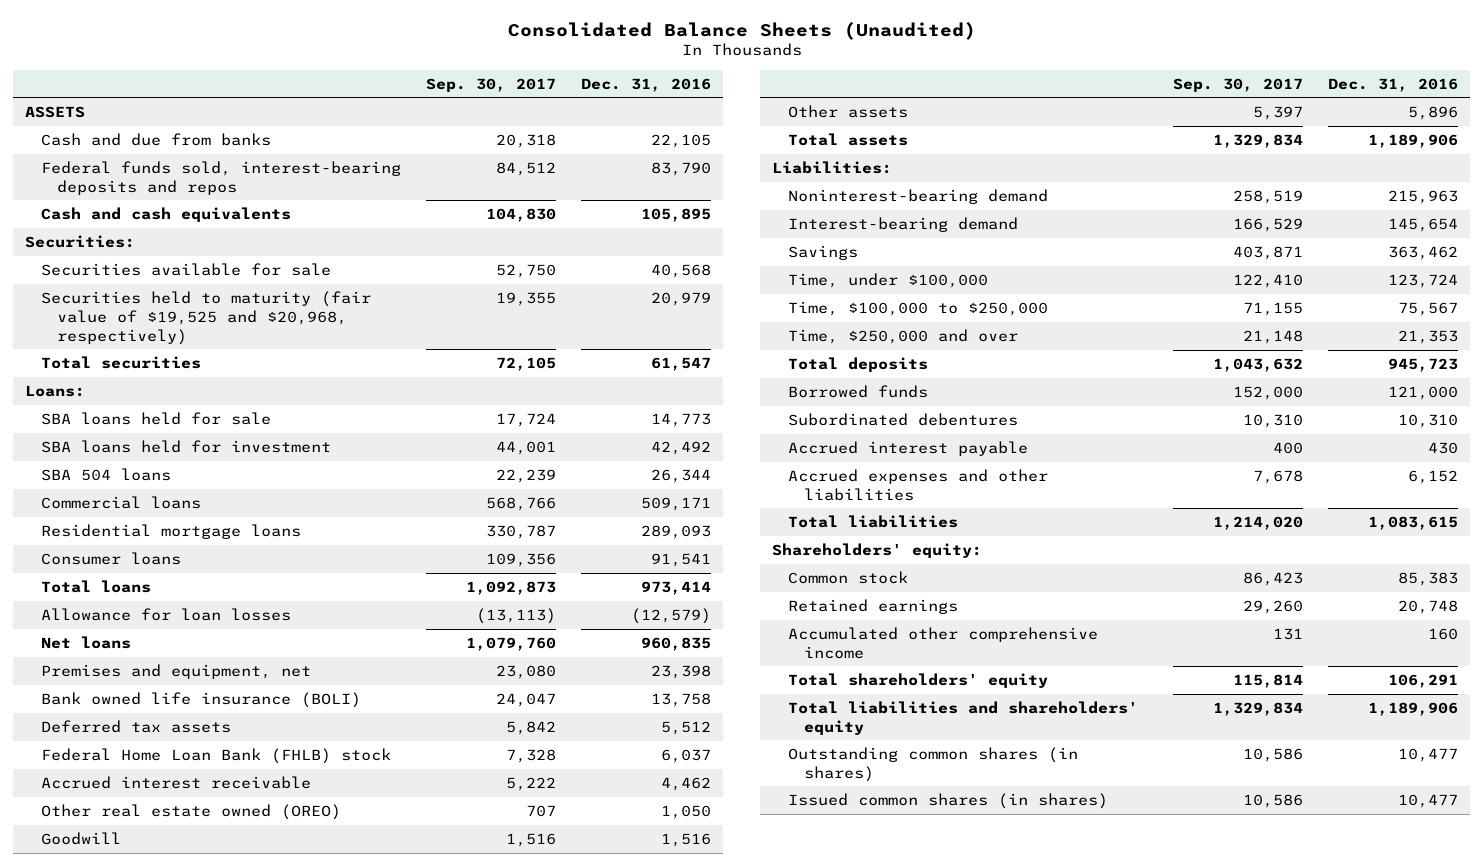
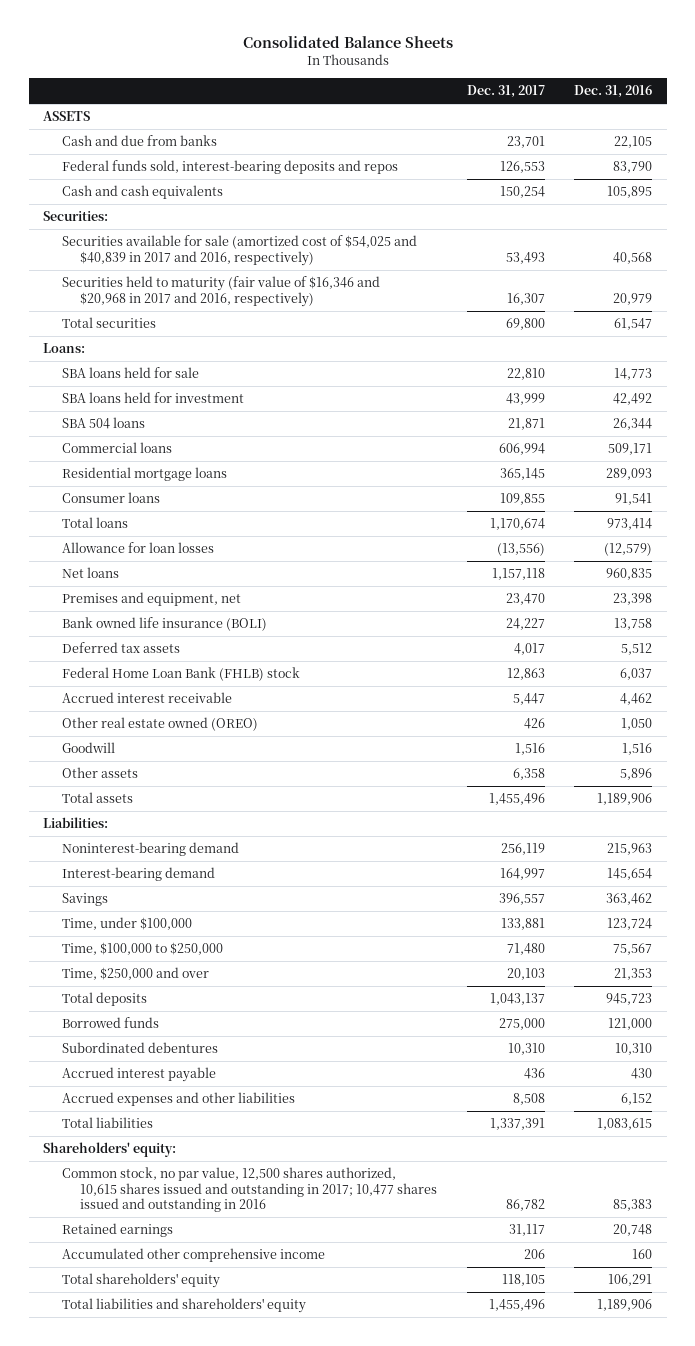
- Consolidated Balance Sheets (Unaudited)
+ Consolidated Balance Sheets
- | Sep. 30, 2017 | Dec. 31, 2016
+ | Dec. 31, 2017 | Dec. 31, 2016
- Securities available for sale | 52,750 | 40,568
- Securities held to maturity (fair value of $19,525 and $20,968, respectively) | 19,355 | 20,979
+ Securities available for sale (amortized cost of $54,025 and $40,839 in 2017 and 2016, respectively) | 53,493 | 40,568
+ Securities held to maturity (fair value of $16,346 and $20,968 in 2017 and 2016, respectively) | 16,307 | 20,979
- Common stock | 86,423 | 85,383
+ Common stock, no par value, 12,500 shares authorized, 10,615 shares issued and outstanding in 2017; 10,477 shares issued and outstanding in 2016 | 86,782 | 85,383
- Outstanding common shares (in shares) | 10,586 | 10,477
- Issued common shares (in shares) | 10,586 | 10,477

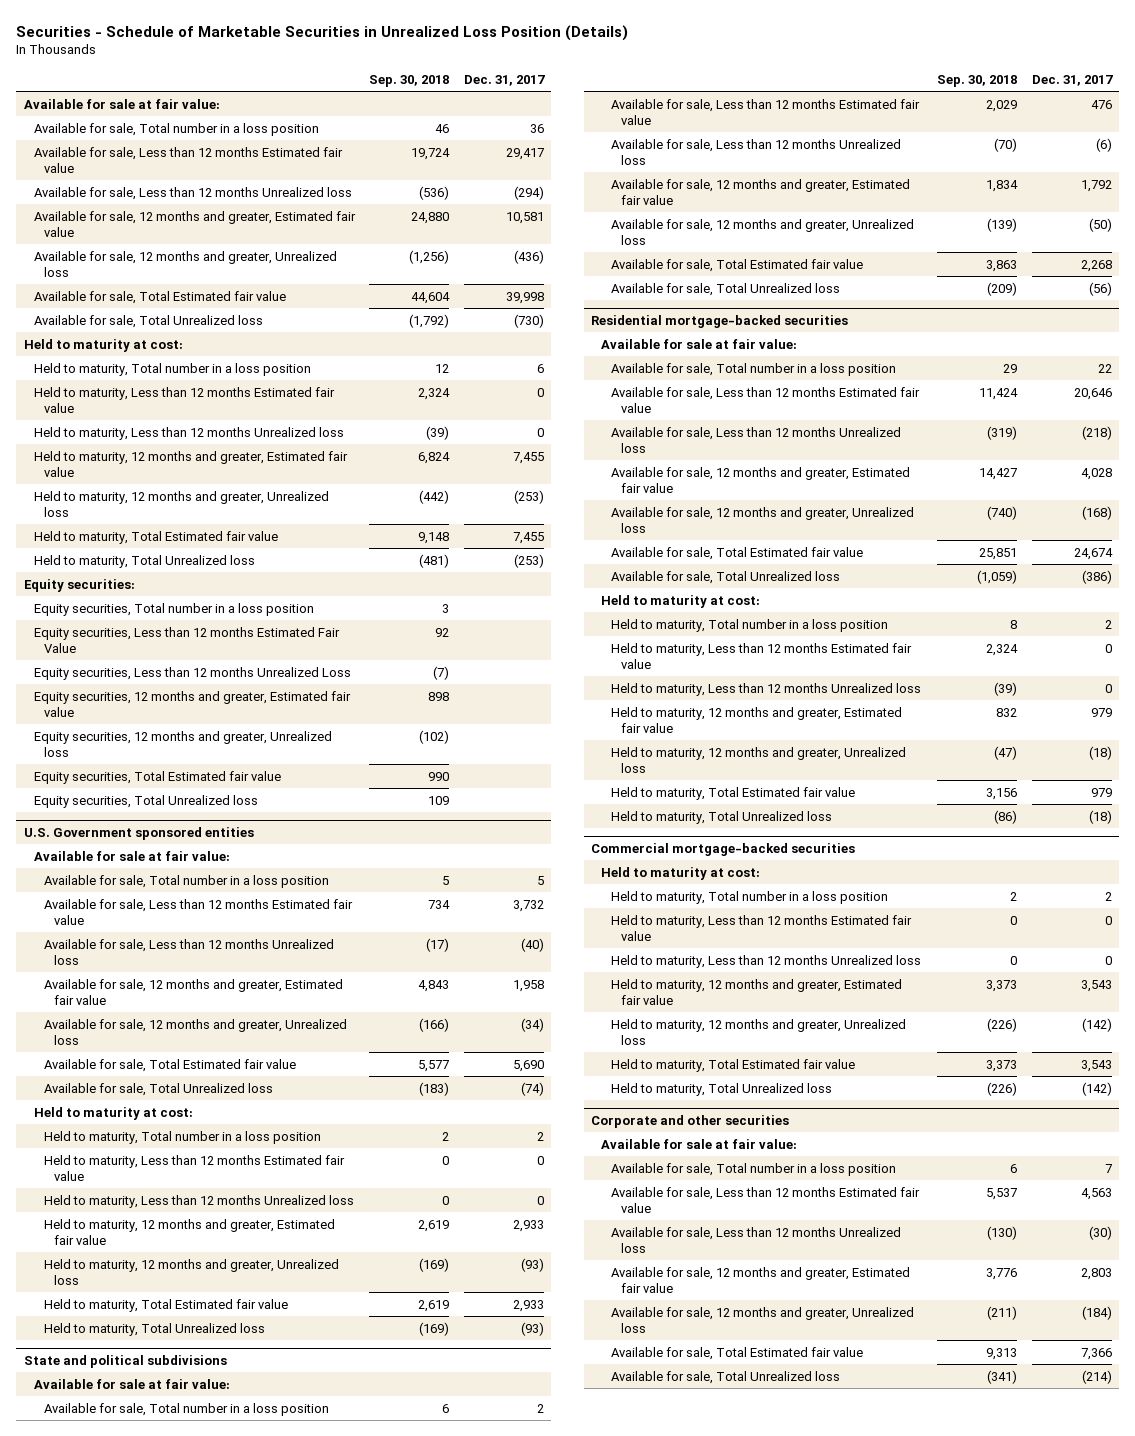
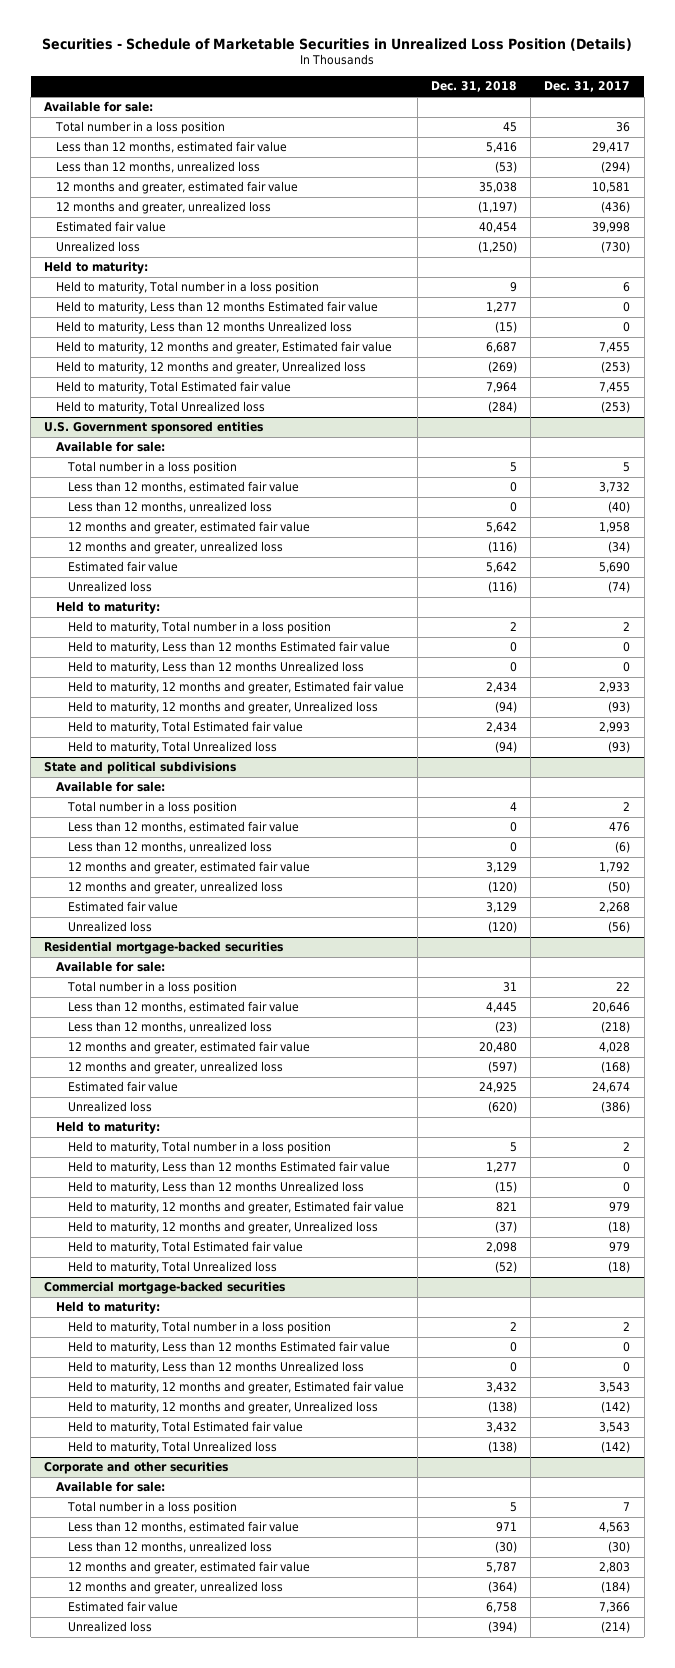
- | Sep. 30, 2018 | Dec. 31, 2017
+ | Dec. 31, 2018 | Dec. 31, 2017
- Available for sale at fair value:
- Available for sale, Total number in a loss position | 46 | 36
- Available for sale, Less than 12 months Estimated fair value | 19,724 | 29,417
- Available for sale, Less than 12 months Unrealized loss | (536) | (294)
- Available for sale, 12 months and greater, Estimated fair value | 24,880 | 10,581
- Available for sale, 12 months and greater, Unrealized loss | (1,256) | (436)
- Available for sale, Total Estimated fair value | 44,604 | 39,998
- Available for sale, Total Unrealized loss | (1,792) | (730)
- Held to maturity at cost:
+ Available for sale:
+ Total number in a loss position | 45 | 36
+ Less than 12 months, estimated fair value | 5,416 | 29,417
+ Less than 12 months, unrealized loss | (53) | (294)
+ 12 months and greater, estimated fair value | 35,038 | 10,581
+ 12 months and greater, unrealized loss | (1,197) | (436)
+ Estimated fair value | 40,454 | 39,998
+ Unrealized loss | (1,250) | (730)
+ Held to maturity:
- Equity securities:
- Equity securities, Total number in a loss position | 3 |
- Equity securities, Less than 12 months Estimated Fair Value | 92 |
- Equity securities, Less than 12 months Unrealized Loss | (7) |
- Equity securities, 12 months and greater, Estimated fair value | 898 |
- Equity securities, 12 months and greater, Unrealized loss | (102) |
- Equity securities, Total Estimated fair value | 990 |
- Equity securities, Total Unrealized loss | 109 |
@ U.S. Government sponsored entities
- Available for sale at fair value:
- Available for sale, Total number in a loss position | 5 | 5
- Available for sale, Less than 12 months Estimated fair value | 734 | 3,732
- Available for sale, Less than 12 months Unrealized loss | (17) | (40)
- Available for sale, 12 months and greater, Estimated fair value | 4,843 | 1,958
- Available for sale, 12 months and greater, Unrealized loss | (166) | (34)
- Available for sale, Total Estimated fair value | 5,577 | 5,690
- Available for sale, Total Unrealized loss | (183) | (74)
- Held to maturity at cost:
+ Available for sale:
+ Total number in a loss position | 5 | 5
+ Less than 12 months, estimated fair value | 0 | 3,732
+ Less than 12 months, unrealized loss | 0 | (40)
+ 12 months and greater, estimated fair value | 5,642 | 1,958
+ 12 months and greater, unrealized loss | (116) | (34)
+ Estimated fair value | 5,642 | 5,690
+ Unrealized loss | (116) | (74)
+ Held to maturity:
- Held to maturity, Total Estimated fair value | 2,619 | 2,933
+ Held to maturity, Total Estimated fair value | 2,434 | 2,993
@ State and political subdivisions
- Available for sale at fair value:
- Available for sale, Total number in a loss position | 6 | 2
- Available for sale, Less than 12 months Estimated fair value | 2,029 | 476
- Available for sale, Less than 12 months Unrealized loss | (70) | (6)
- Available for sale, 12 months and greater, Estimated fair value | 1,834 | 1,792
- Available for sale, 12 months and greater, Unrealized loss | (139) | (50)
- Available for sale, Total Estimated fair value | 3,863 | 2,268
- Available for sale, Total Unrealized loss | (209) | (56)
+ Available for sale:
+ Total number in a loss position | 4 | 2
+ Less than 12 months, estimated fair value | 0 | 476
+ Less than 12 months, unrealized loss | 0 | (6)
+ 12 months and greater, estimated fair value | 3,129 | 1,792
+ 12 months and greater, unrealized loss | (120) | (50)
+ Estimated fair value | 3,129 | 2,268
+ Unrealized loss | (120) | (56)
@ Residential mortgage-backed securities
- Available for sale at fair value:
- Available for sale, Total number in a loss position | 29 | 22
- Available for sale, Less than 12 months Estimated fair value | 11,424 | 20,646
- Available for sale, Less than 12 months Unrealized loss | (319) | (218)
- Available for sale, 12 months and greater, Estimated fair value | 14,427 | 4,028
- Available for sale, 12 months and greater, Unrealized loss | (740) | (168)
- Available for sale, Total Estimated fair value | 25,851 | 24,674
- Available for sale, Total Unrealized loss | (1,059) | (386)
- Held to maturity at cost:
+ Available for sale:
+ Total number in a loss position | 31 | 22
+ Less than 12 months, estimated fair value | 4,445 | 20,646
+ Less than 12 months, unrealized loss | (23) | (218)
+ 12 months and greater, estimated fair value | 20,480 | 4,028
+ 12 months and greater, unrealized loss | (597) | (168)
+ Estimated fair value | 24,925 | 24,674
+ Unrealized loss | (620) | (386)
+ Held to maturity:
@ Commercial mortgage-backed securities
- Held to maturity at cost:
+ Held to maturity:
@ Corporate and other securities
- Available for sale at fair value:
- Available for sale, Total number in a loss position | 6 | 7
- Available for sale, Less than 12 months Estimated fair value | 5,537 | 4,563
- Available for sale, Less than 12 months Unrealized loss | (130) | (30)
- Available for sale, 12 months and greater, Estimated fair value | 3,776 | 2,803
- Available for sale, 12 months and greater, Unrealized loss | (211) | (184)
- Available for sale, Total Estimated fair value | 9,313 | 7,366
- Available for sale, Total Unrealized loss | (341) | (214)
+ Available for sale:
+ Total number in a loss position | 5 | 7
+ Less than 12 months, estimated fair value | 971 | 4,563
+ Less than 12 months, unrealized loss | (30) | (30)
+ 12 months and greater, estimated fair value | 5,787 | 2,803
+ 12 months and greater, unrealized loss | (364) | (184)
+ Estimated fair value | 6,758 | 7,366
+ Unrealized loss | (394) | (214)

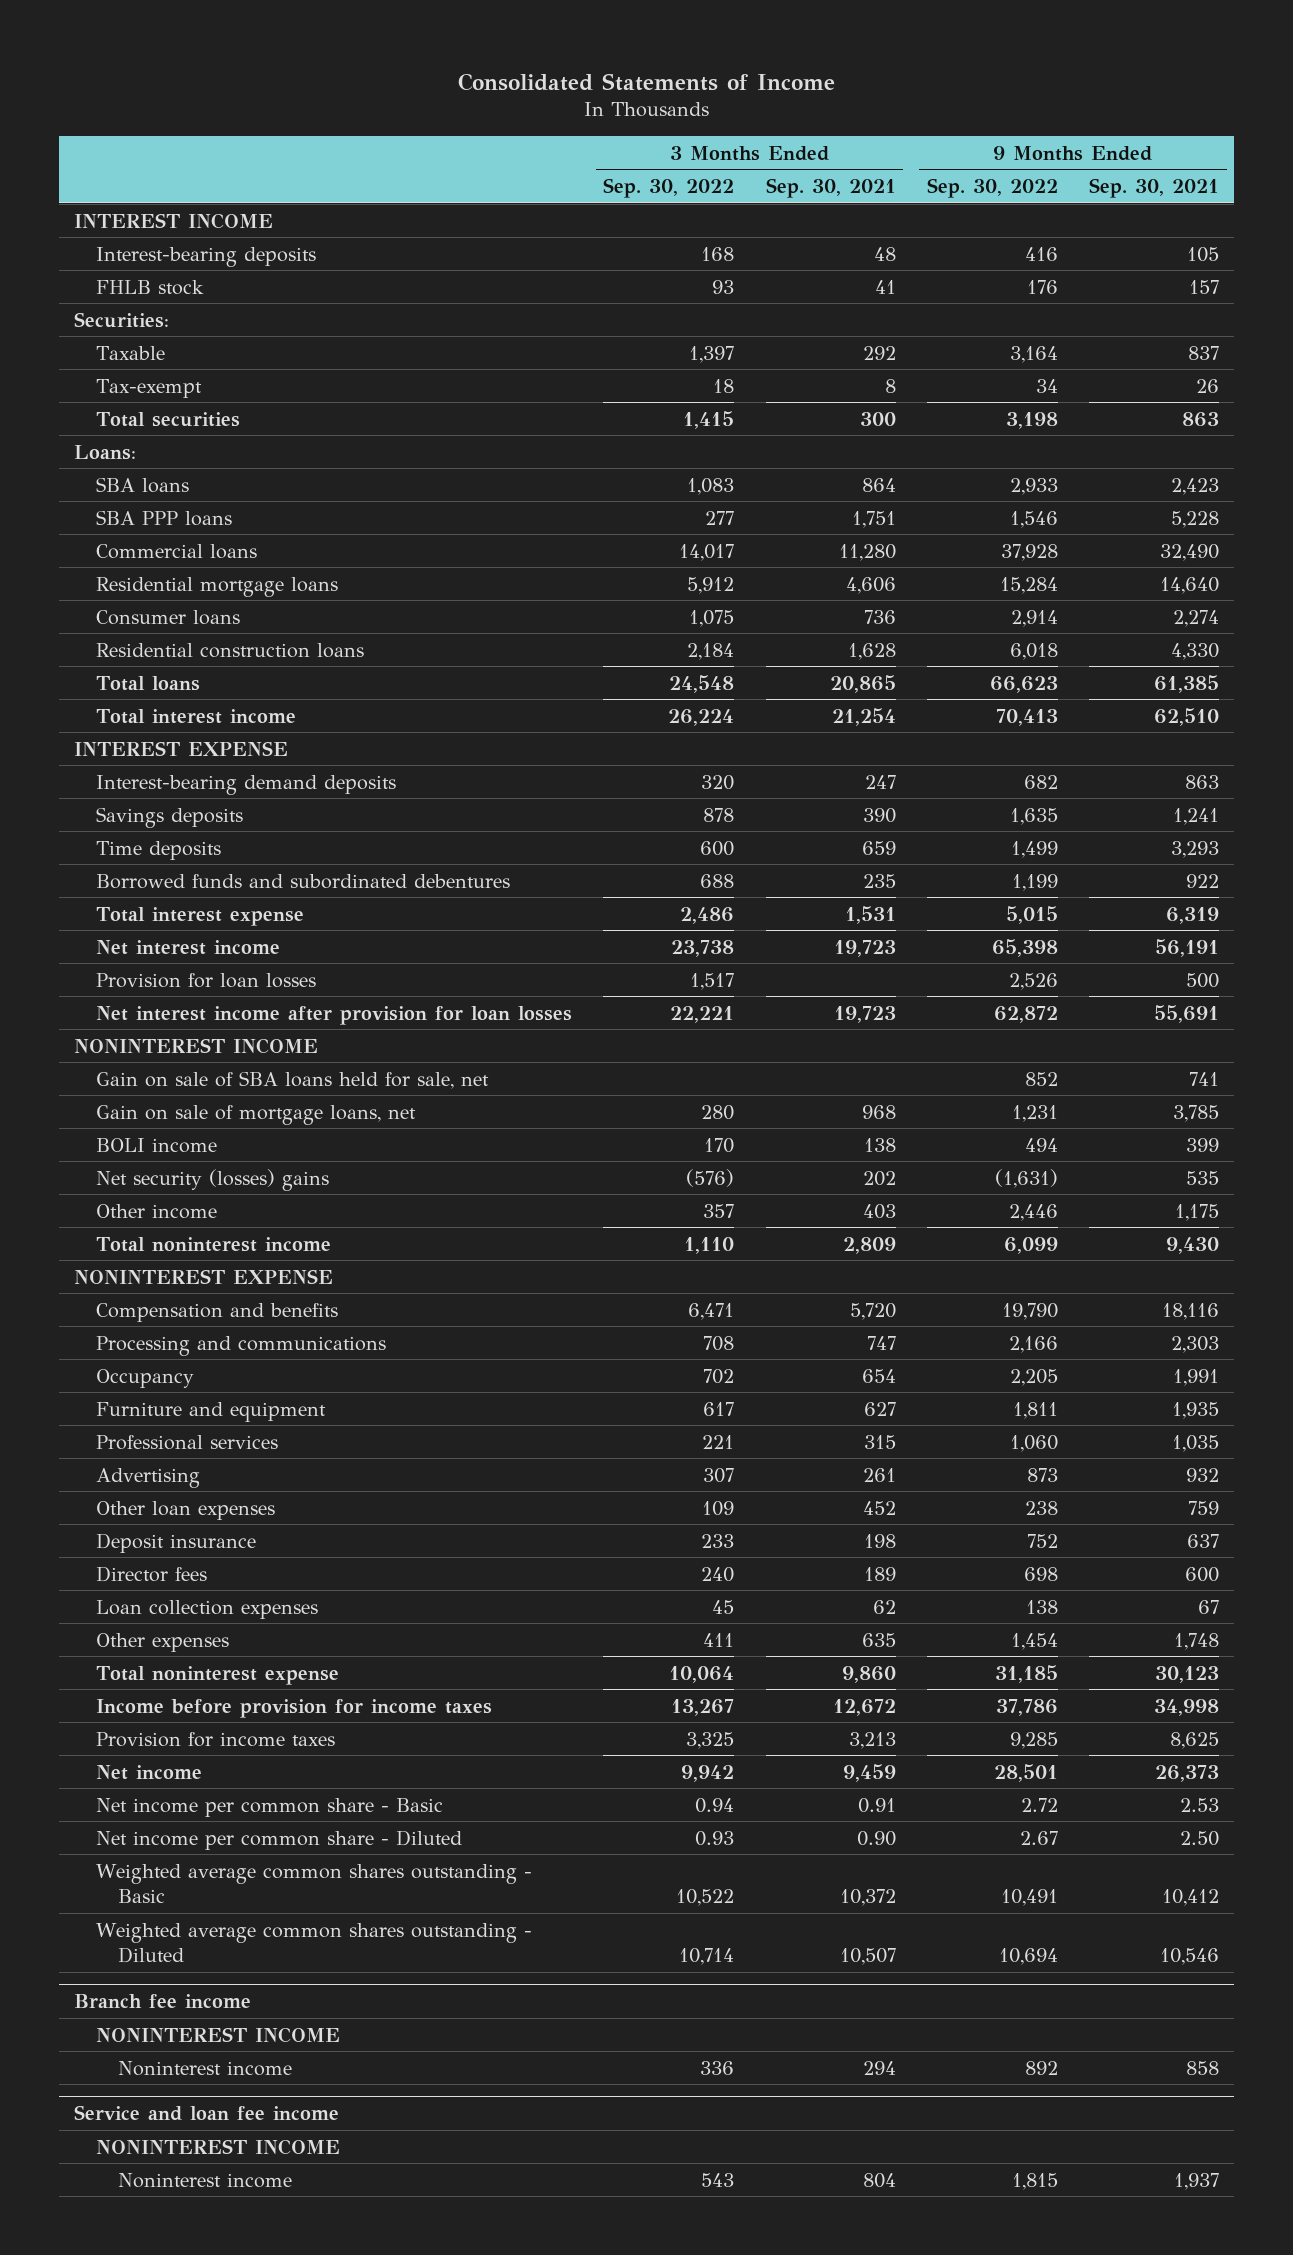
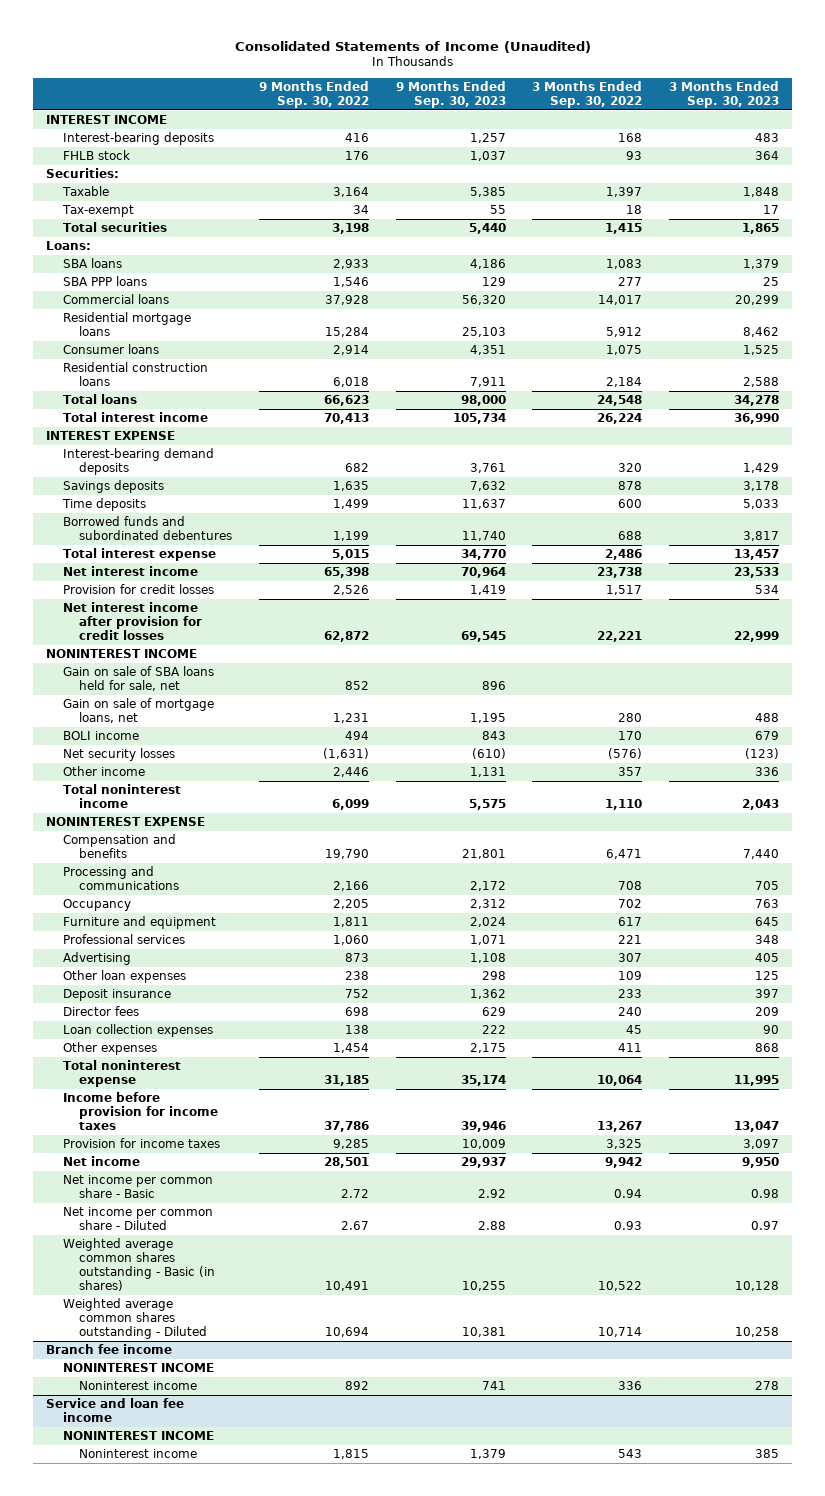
- Consolidated Statements of Income
+ Consolidated Statements of Income (Unaudited)
- | 3 Months Ended Sep. 30, 2022 | 3 Months Ended Sep. 30, 2021 | 9 Months Ended Sep. 30, 2022 | 9 Months Ended Sep. 30, 2021
+ | 9 Months Ended Sep. 30, 2022 | 9 Months Ended Sep. 30, 2023 | 3 Months Ended Sep. 30, 2022 | 3 Months Ended Sep. 30, 2023
- Provision for loan losses | 1,517 | | 2,526 | 500
- Net interest income after provision for loan losses | 22,221 | 19,723 | 62,872 | 55,691
+ Provision for credit losses | 2,526 | 1,419 | 1,517 | 534
+ Net interest income after provision for credit losses | 62,872 | 69,545 | 22,221 | 22,999
- Net security (losses) gains | (576) | 202 | (1,631) | 535
+ Net security losses | (1,631) | (610) | (576) | (123)
- Weighted average common shares outstanding - Basic | 10,522 | 10,372 | 10,491 | 10,412
+ Weighted average common shares outstanding - Basic (in shares) | 10,491 | 10,255 | 10,522 | 10,128

